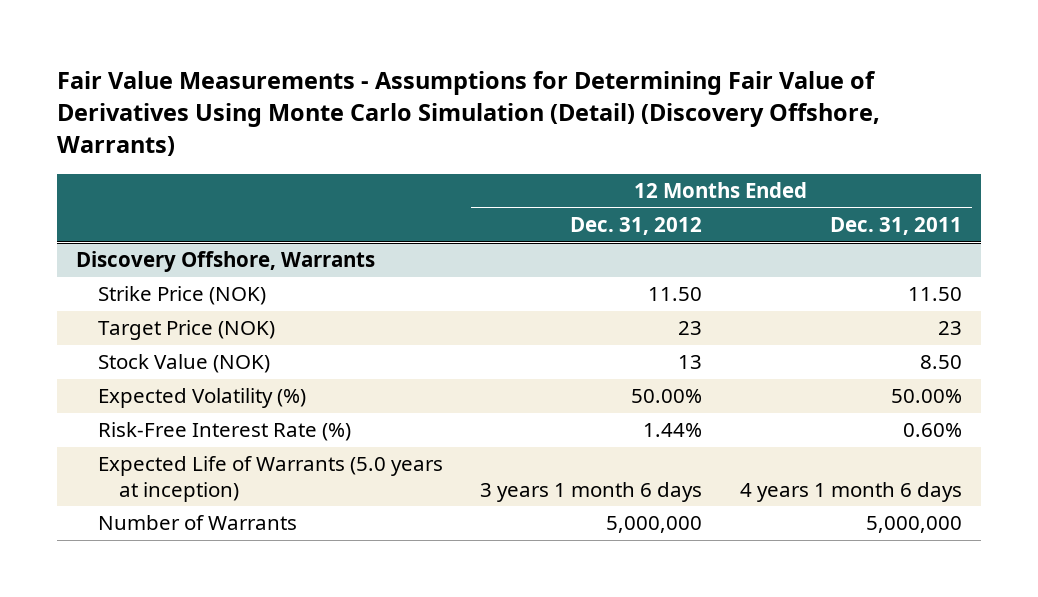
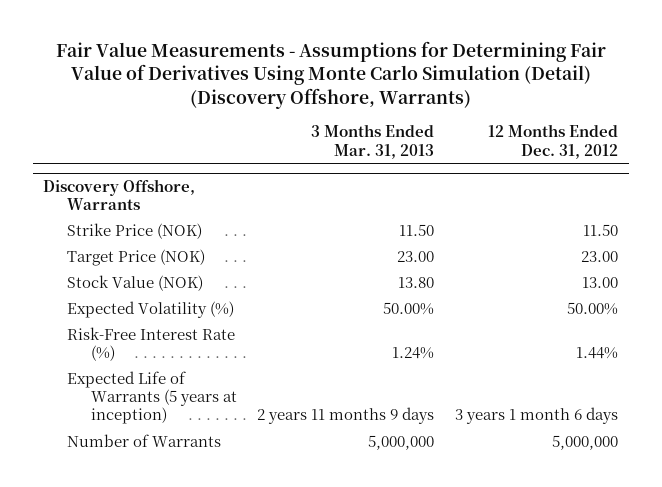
- | 12 Months Ended Dec. 31, 2012 | 12 Months Ended Dec. 31, 2011
+ | 3 Months Ended Mar. 31, 2013 | 12 Months Ended Dec. 31, 2012
@ Discovery Offshore, Warrants
- Target Price (NOK) | 23 | 23
- Stock Value (NOK) | 13 | 8.50
+ Target Price (NOK) | 23.00 | 23.00
+ Stock Value (NOK) | 13.80 | 13.00
- Expected Life of Warrants (5.0 years at inception) | 3 years 1 month 6 days | 4 years 1 month 6 days
+ Expected Life of Warrants (5 years at inception) | 2 years 11 months 9 days | 3 years 1 month 6 days

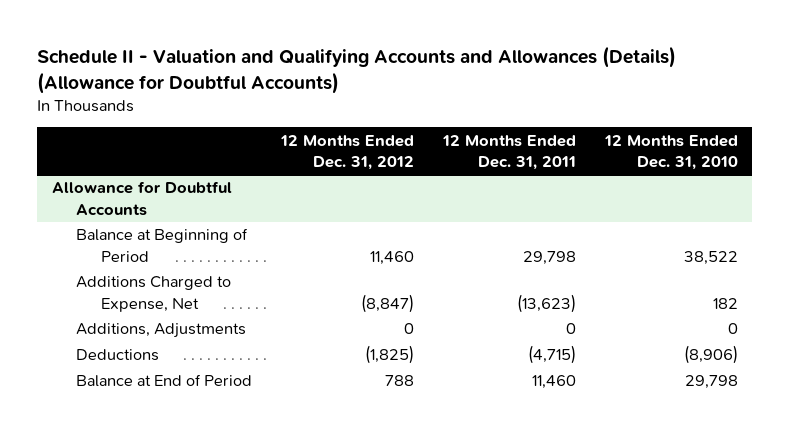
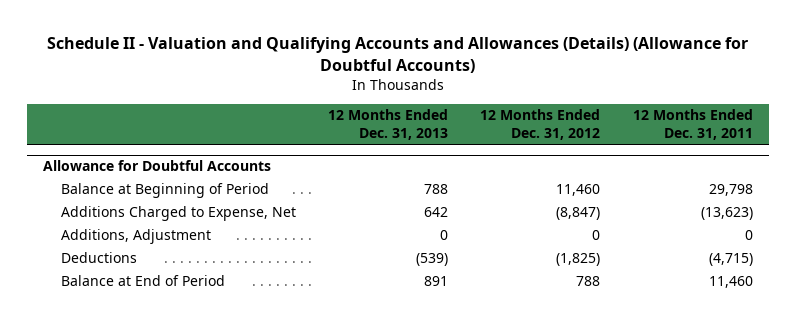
- | 12 Months Ended Dec. 31, 2012 | 12 Months Ended Dec. 31, 2011 | 12 Months Ended Dec. 31, 2010
+ | 12 Months Ended Dec. 31, 2013 | 12 Months Ended Dec. 31, 2012 | 12 Months Ended Dec. 31, 2011
@ Allowance for Doubtful Accounts
- Additions, Adjustments | 0 | 0 | 0
+ Additions, Adjustment | 0 | 0 | 0

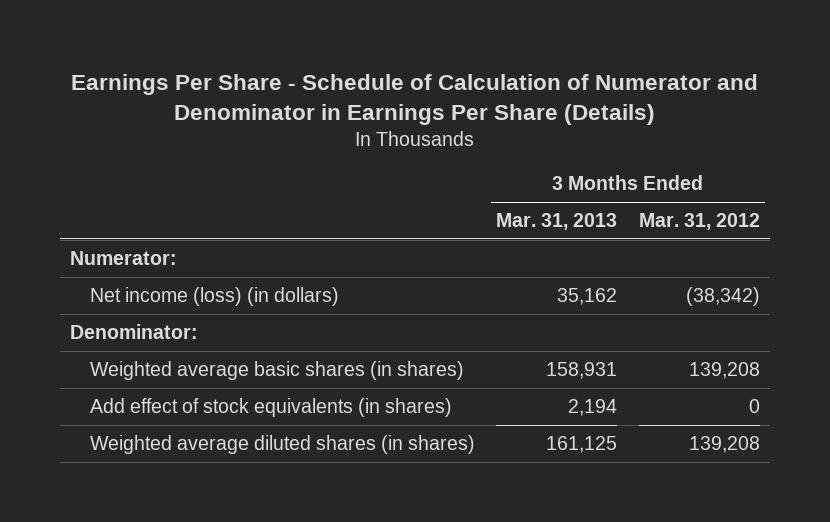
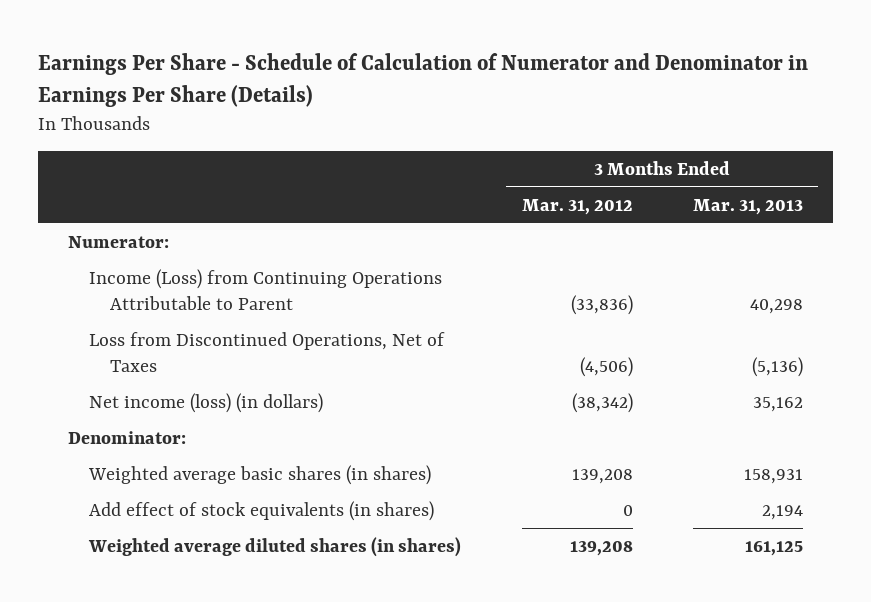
- | 3 Months Ended Mar. 31, 2013 | 3 Months Ended Mar. 31, 2012
+ | 3 Months Ended Mar. 31, 2012 | 3 Months Ended Mar. 31, 2013
+ Income (Loss) from Continuing Operations Attributable to Parent | (33,836) | 40,298
+ Loss from Discontinued Operations, Net of Taxes | (4,506) | (5,136)

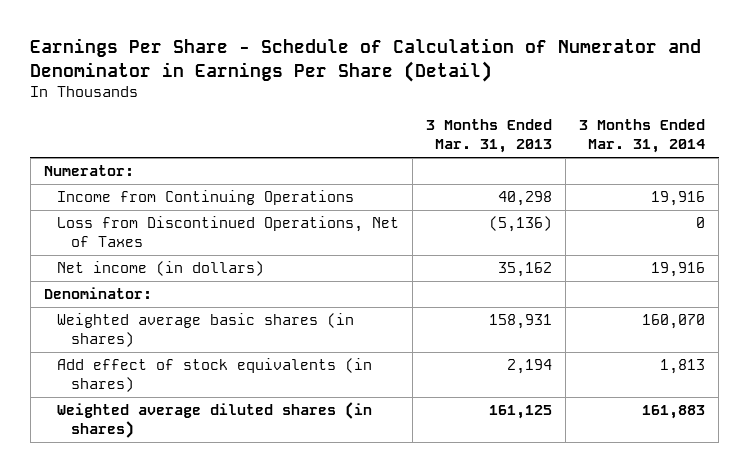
- Earnings Per Share - Schedule of Calculation of Numerator and Denominator in Earnings Per Share (Details)
+ Earnings Per Share - Schedule of Calculation of Numerator and Denominator in Earnings Per Share (Detail)
- | 3 Months Ended Mar. 31, 2012 | 3 Months Ended Mar. 31, 2013
+ | 3 Months Ended Mar. 31, 2013 | 3 Months Ended Mar. 31, 2014
- Income (Loss) from Continuing Operations Attributable to Parent | (33,836) | 40,298
+ Income from Continuing Operations | 40,298 | 19,916
- Net income (loss) (in dollars) | (38,342) | 35,162
+ Net income (in dollars) | 35,162 | 19,916

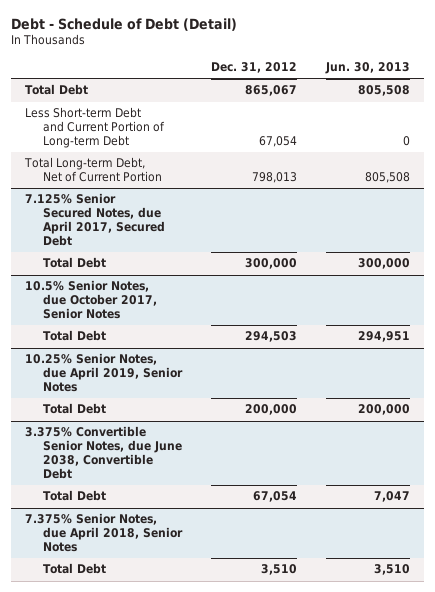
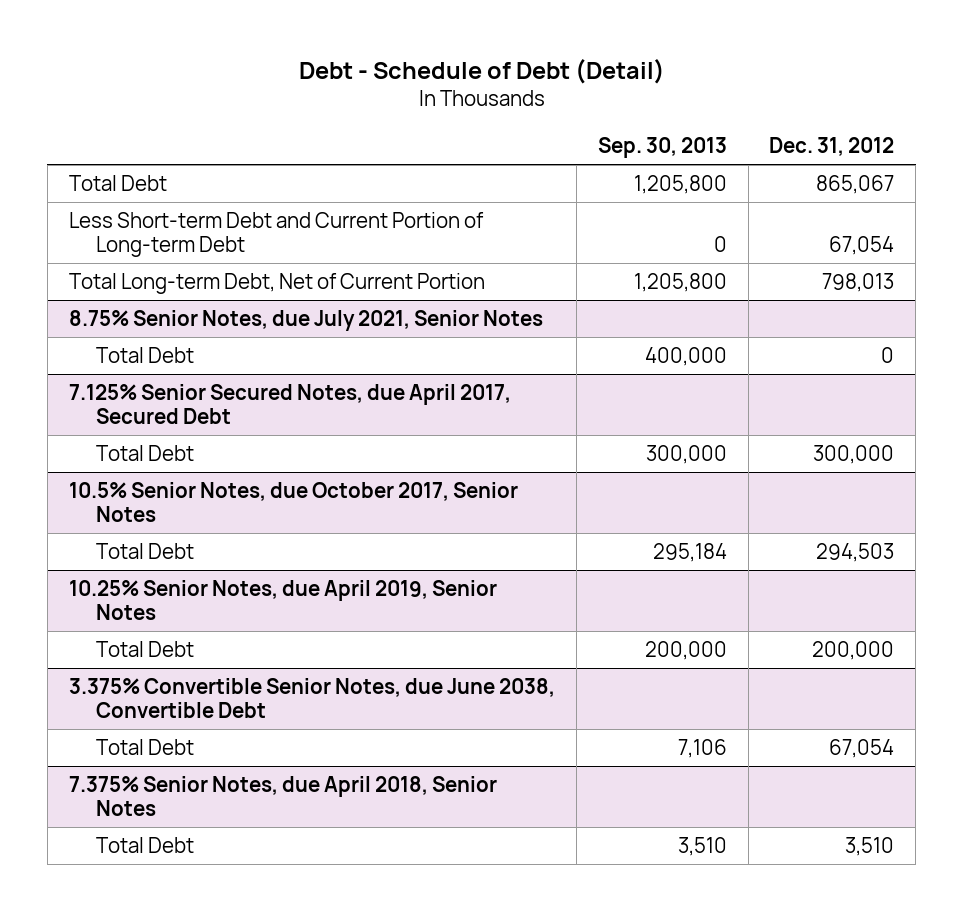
- | Dec. 31, 2012 | Jun. 30, 2013
+ | Sep. 30, 2013 | Dec. 31, 2012
+ 8.75% Senior Notes, due July 2021, Senior Notes
+ Total Debt | 400,000 | 0

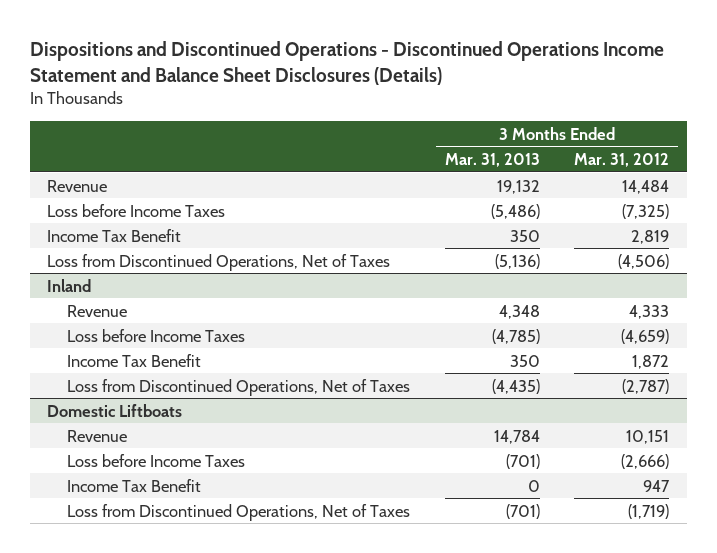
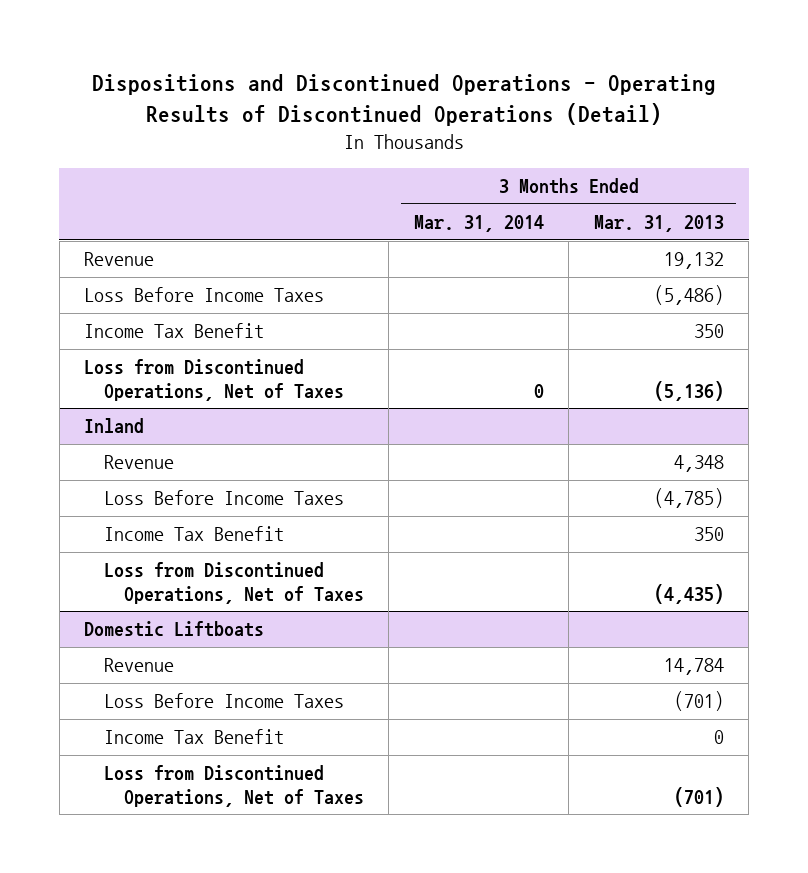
- Dispositions and Discontinued Operations - Discontinued Operations Income Statement and Balance Sheet Disclosures (Details)
+ Dispositions and Discontinued Operations - Operating Results of Discontinued Operations (Detail)
- | 3 Months Ended Mar. 31, 2013 | 3 Months Ended Mar. 31, 2012
+ | 3 Months Ended Mar. 31, 2014 | 3 Months Ended Mar. 31, 2013
- Loss before Income Taxes | (5,486) | (7,325)
+ Loss Before Income Taxes | | (5,486)
@ Inland
- Loss before Income Taxes | (4,785) | (4,659)
+ Loss Before Income Taxes | | (4,785)
@ Domestic Liftboats
- Loss before Income Taxes | (701) | (2,666)
+ Loss Before Income Taxes | | (701)

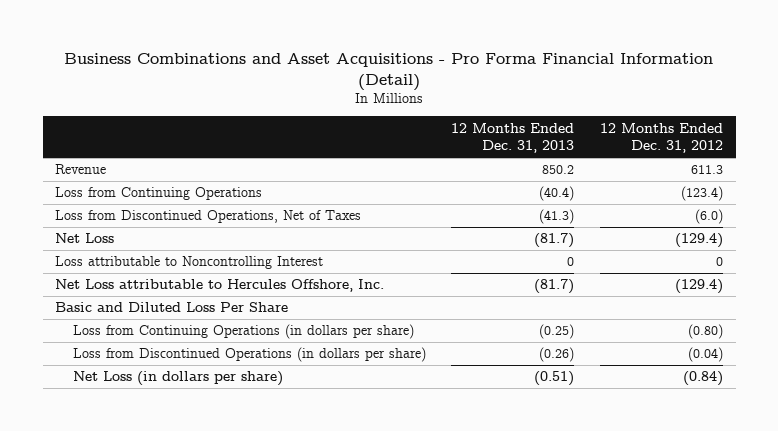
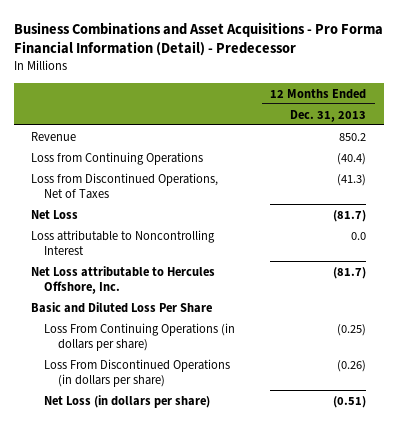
- Business Combinations and Asset Acquisitions - Pro Forma Financial Information (Detail)
+ Business Combinations and Asset Acquisitions - Pro Forma Financial Information (Detail) - Predecessor
- | 12 Months Ended Dec. 31, 2013 | 12 Months Ended Dec. 31, 2012
+ | 12 Months Ended Dec. 31, 2013
- Loss attributable to Noncontrolling Interest | 0 | 0
+ Loss attributable to Noncontrolling Interest | 0.0
- Loss from Continuing Operations (in dollars per share) | (0.25) | (0.80)
- Loss from Discontinued Operations (in dollars per share) | (0.26) | (0.04)
+ Loss From Continuing Operations (in dollars per share) | (0.25)
+ Loss From Discontinued Operations (in dollars per share) | (0.26)

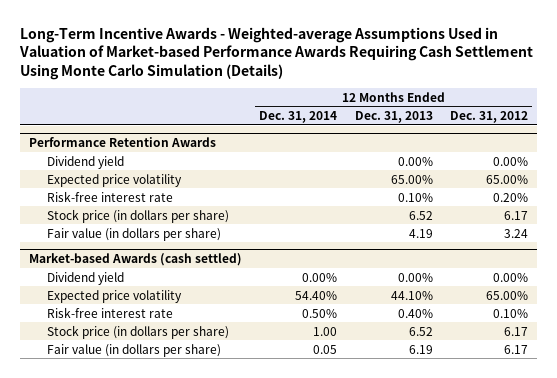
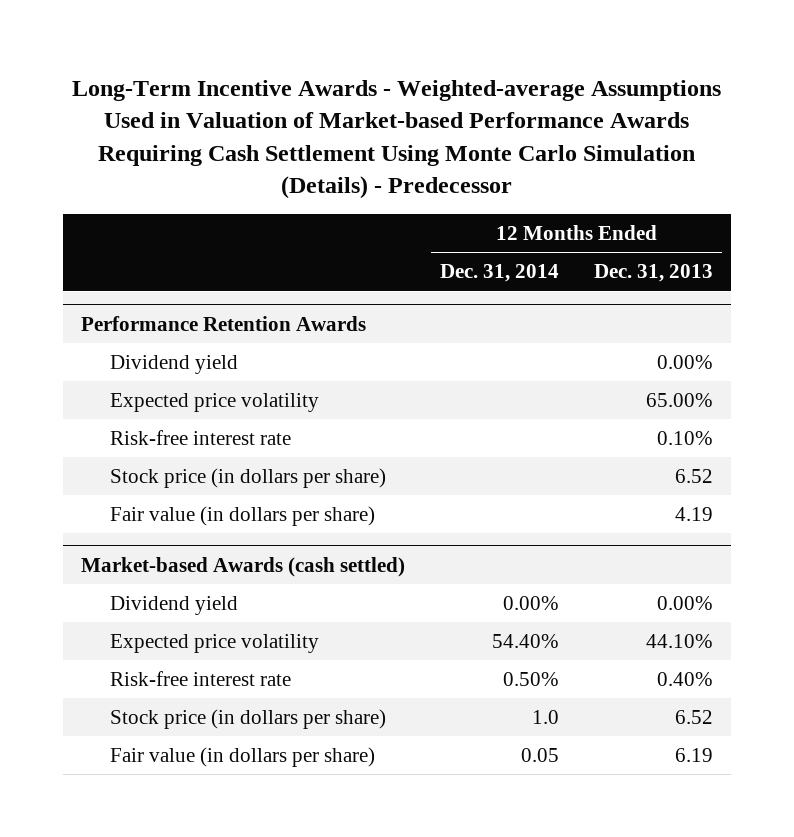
- Long-Term Incentive Awards - Weighted-average Assumptions Used in Valuation of Market-based Performance Awards Requiring Cash Settlement Using Monte Carlo Simulation (Details)
+ Long-Term Incentive Awards - Weighted-average Assumptions Used in Valuation of Market-based Performance Awards Requiring Cash Settlement Using Monte Carlo Simulation (Details) - Predecessor
- | 12 Months Ended Dec. 31, 2014 | 12 Months Ended Dec. 31, 2013 | 12 Months Ended Dec. 31, 2012
+ | 12 Months Ended Dec. 31, 2014 | 12 Months Ended Dec. 31, 2013
@ Market-based Awards (cash settled)
- Stock price (in dollars per share) | 1.00 | 6.52 | 6.17
+ Stock price (in dollars per share) | 1.0 | 6.52

